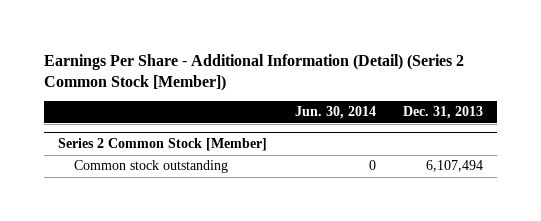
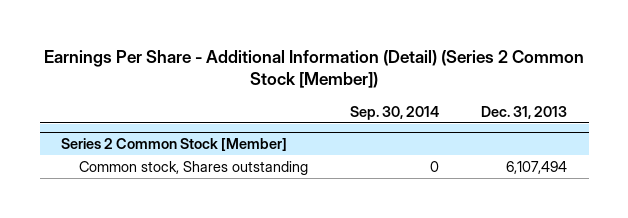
- | Jun. 30, 2014 | Dec. 31, 2013
+ | Sep. 30, 2014 | Dec. 31, 2013
@ Series 2 Common Stock [Member]
- Common stock outstanding | 0 | 6,107,494
+ Common stock, Shares outstanding | 0 | 6,107,494

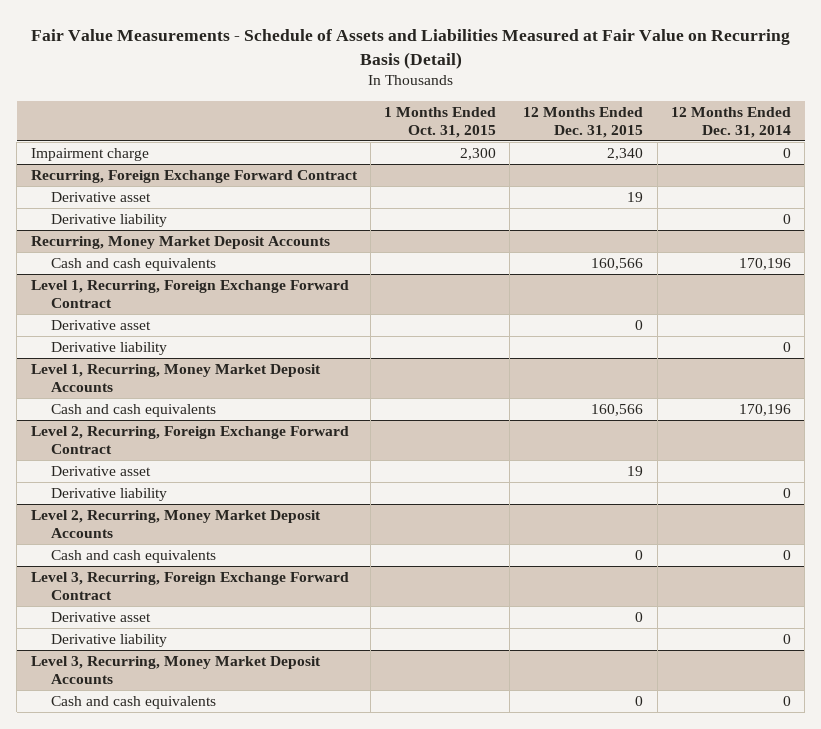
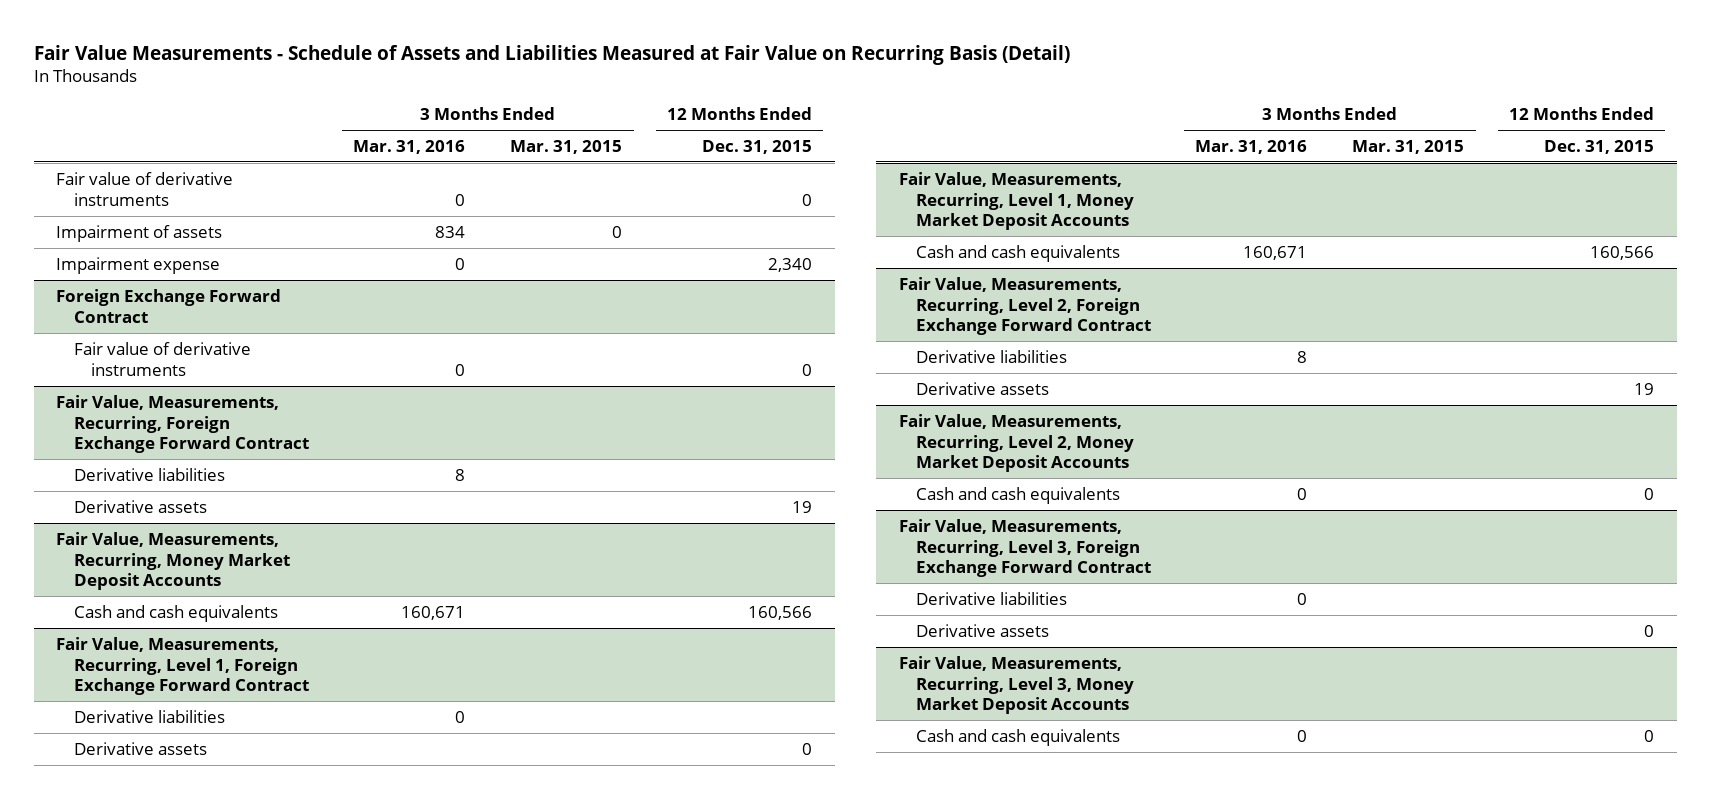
- | 1 Months Ended Oct. 31, 2015 | 12 Months Ended Dec. 31, 2015 | 12 Months Ended Dec. 31, 2014
+ | 3 Months Ended Mar. 31, 2016 | 3 Months Ended Mar. 31, 2015 | 12 Months Ended Dec. 31, 2015
- Impairment charge | 2,300 | 2,340 | 0
- Recurring, Foreign Exchange Forward Contract
- Derivative asset | | 19 |
- Derivative liability | | | 0
- Recurring, Money Market Deposit Accounts
+ Fair value of derivative instruments | 0 | | 0
+ Impairment of assets | 834 | 0 |
+ Impairment expense | 0 | | 2,340
+ Foreign Exchange Forward Contract
+ Fair value of derivative instruments | 0 | | 0
+ Fair Value, Measurements, Recurring, Foreign Exchange Forward Contract
+ Derivative liabilities | 8 | |
+ Derivative assets | | | 19
+ Fair Value, Measurements, Recurring, Money Market Deposit Accounts
- Level 1, Recurring, Foreign Exchange Forward Contract
- Derivative asset | | 0 |
- Derivative liability | | | 0
- Level 1, Recurring, Money Market Deposit Accounts
+ Fair Value, Measurements, Recurring, Level 1, Foreign Exchange Forward Contract
+ Derivative liabilities | 0 | |
+ Derivative assets | | | 0
+ Fair Value, Measurements, Recurring, Level 1, Money Market Deposit Accounts
- Level 2, Recurring, Foreign Exchange Forward Contract
- Derivative asset | | 19 |
- Derivative liability | | | 0
- Level 2, Recurring, Money Market Deposit Accounts
+ Fair Value, Measurements, Recurring, Level 2, Foreign Exchange Forward Contract
+ Derivative liabilities | 8 | |
+ Derivative assets | | | 19
+ Fair Value, Measurements, Recurring, Level 2, Money Market Deposit Accounts
- Level 3, Recurring, Foreign Exchange Forward Contract
- Derivative asset | | 0 |
- Derivative liability | | | 0
- Level 3, Recurring, Money Market Deposit Accounts
+ Fair Value, Measurements, Recurring, Level 3, Foreign Exchange Forward Contract
+ Derivative liabilities | 0 | |
+ Derivative assets | | | 0
+ Fair Value, Measurements, Recurring, Level 3, Money Market Deposit Accounts

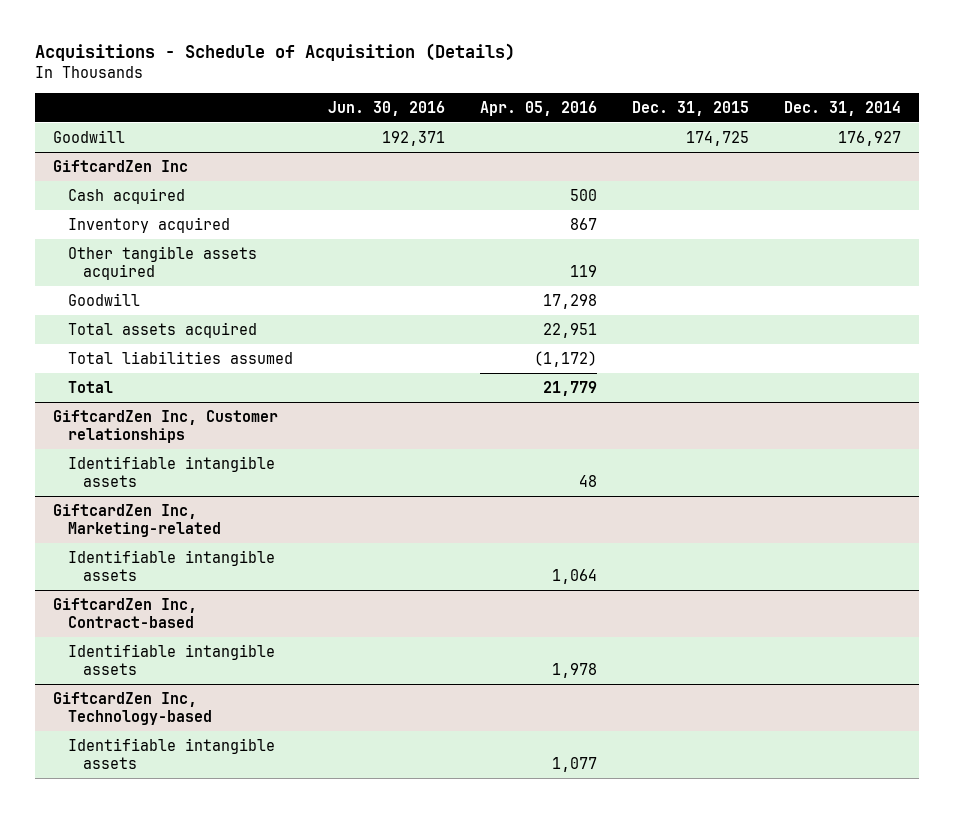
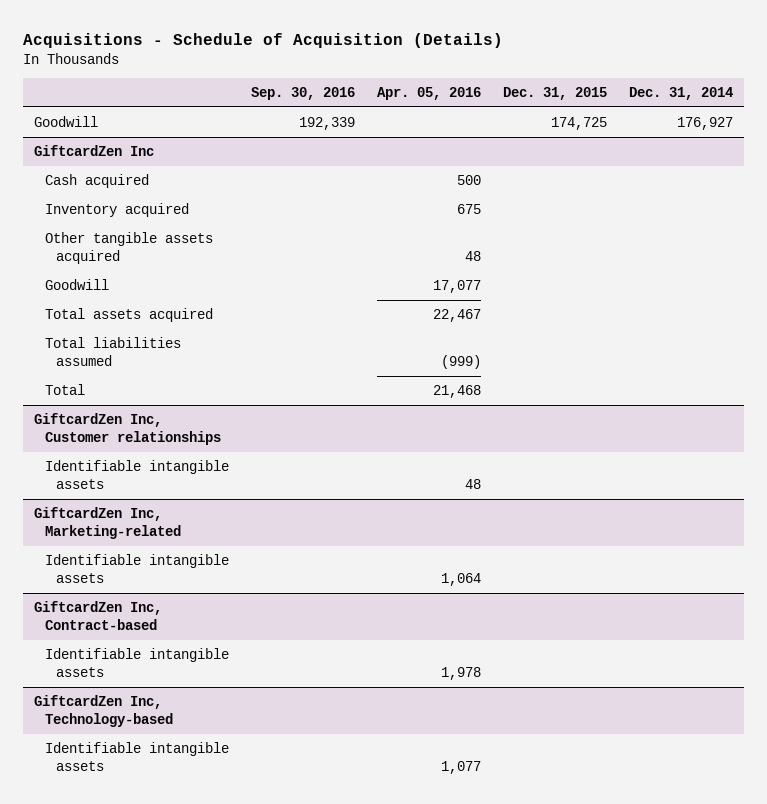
- | Jun. 30, 2016 | Apr. 05, 2016 | Dec. 31, 2015 | Dec. 31, 2014
+ | Sep. 30, 2016 | Apr. 05, 2016 | Dec. 31, 2015 | Dec. 31, 2014
@ GiftcardZen Inc
- Inventory acquired | | 867 | |
- Other tangible assets acquired | | 119 | |
- Goodwill | | 17,298 | |
- Total assets acquired | | 22,951 | |
- Total liabilities assumed | | (1,172) | |
- Total | | 21,779 | |
+ Inventory acquired | | 675 | |
+ Other tangible assets acquired | | 48 | |
+ Goodwill | | 17,077 | |
+ Total assets acquired | | 22,467 | |
+ Total liabilities assumed | | (999) | |
+ Total | | 21,468 | |

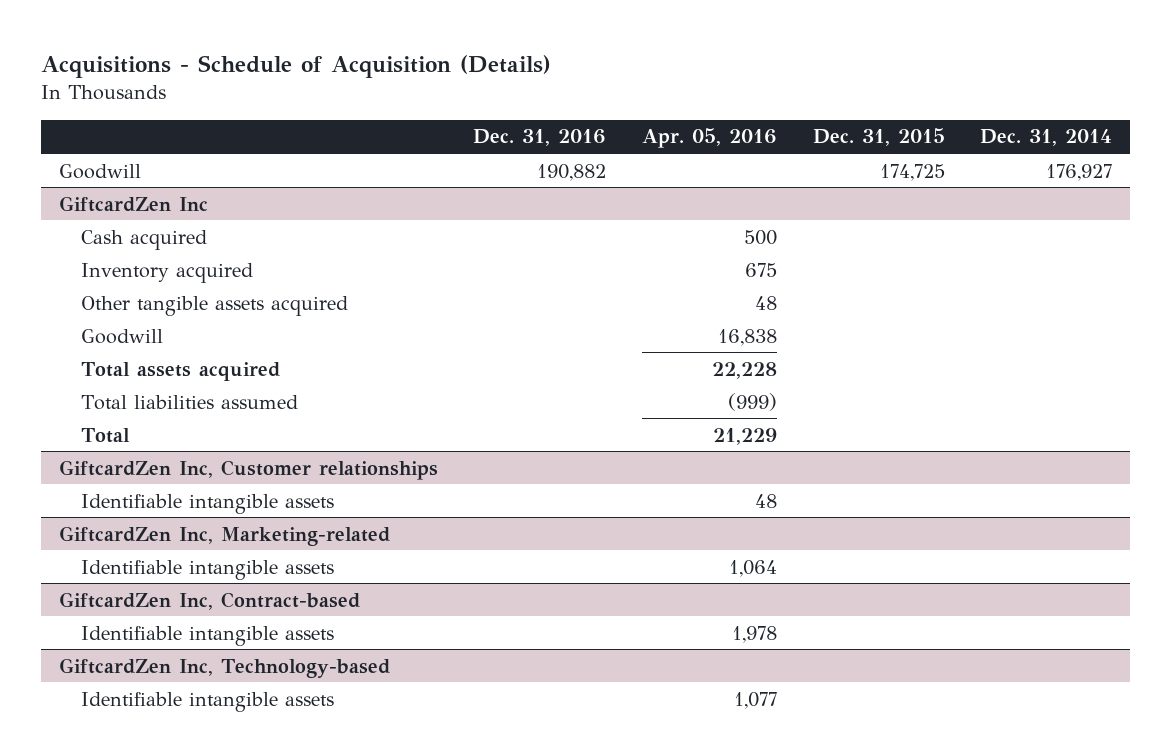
- | Sep. 30, 2016 | Apr. 05, 2016 | Dec. 31, 2015 | Dec. 31, 2014
+ | Dec. 31, 2016 | Apr. 05, 2016 | Dec. 31, 2015 | Dec. 31, 2014
@ GiftcardZen Inc
- Goodwill | | 17,077 | |
- Total assets acquired | | 22,467 | |
+ Goodwill | | 16,838 | |
+ Total assets acquired | | 22,228 | |
- Total | | 21,468 | |
+ Total | | 21,229 | |

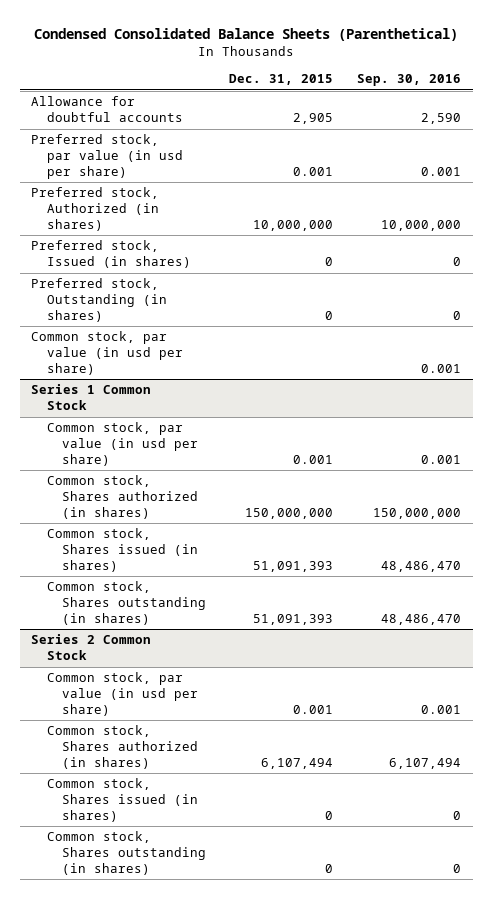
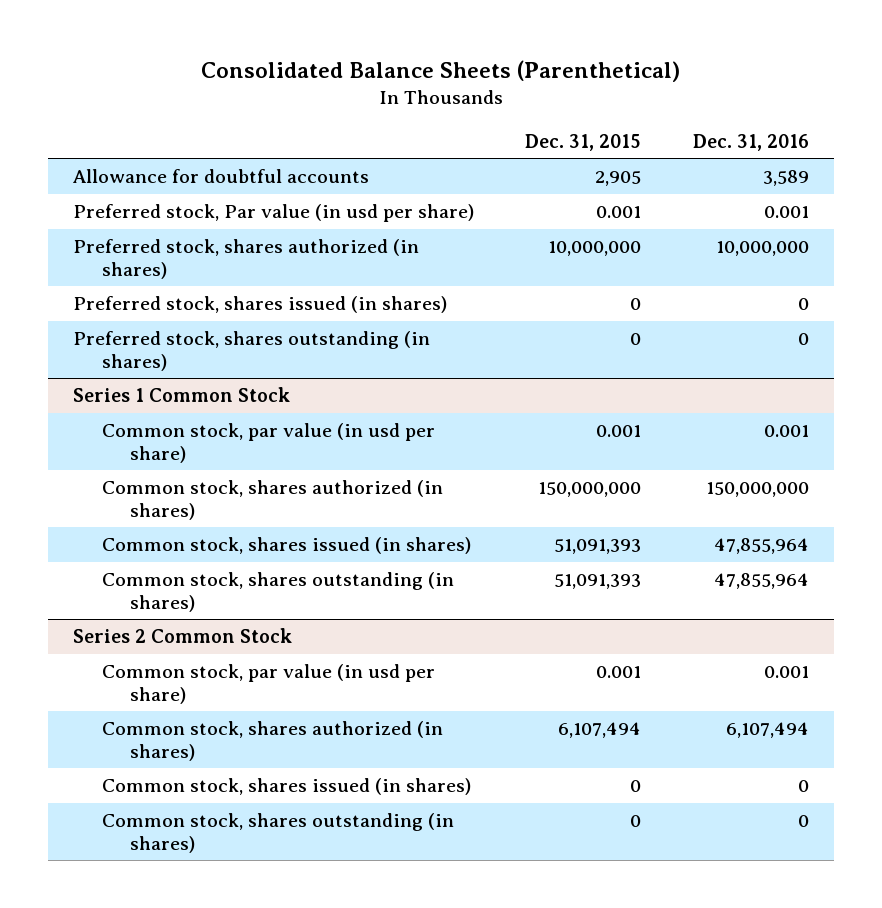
- Condensed Consolidated Balance Sheets (Parenthetical)
+ Consolidated Balance Sheets (Parenthetical)
- | Dec. 31, 2015 | Sep. 30, 2016
+ | Dec. 31, 2015 | Dec. 31, 2016
- Preferred stock, par value (in usd per share) | 0.001 | 0.001
- Preferred stock, Authorized (in shares) | 10,000,000 | 10,000,000
- Preferred stock, Issued (in shares) | 0 | 0
- Preferred stock, Outstanding (in shares) | 0 | 0
- Common stock, par value (in usd per share) | | 0.001
+ Preferred stock, Par value (in usd per share) | 0.001 | 0.001
+ Preferred stock, shares authorized (in shares) | 10,000,000 | 10,000,000
+ Preferred stock, shares issued (in shares) | 0 | 0
+ Preferred stock, shares outstanding (in shares) | 0 | 0
@ Series 1 Common Stock
- Common stock, Shares authorized (in shares) | 150,000,000 | 150,000,000
- Common stock, Shares issued (in shares) | 51,091,393 | 48,486,470
- Common stock, Shares outstanding (in shares) | 51,091,393 | 48,486,470
+ Common stock, shares authorized (in shares) | 150,000,000 | 150,000,000
+ Common stock, shares issued (in shares) | 51,091,393 | 47,855,964
+ Common stock, shares outstanding (in shares) | 51,091,393 | 47,855,964
@ Series 2 Common Stock
- Common stock, Shares authorized (in shares) | 6,107,494 | 6,107,494
- Common stock, Shares issued (in shares) | 0 | 0
- Common stock, Shares outstanding (in shares) | 0 | 0
+ Common stock, shares authorized (in shares) | 6,107,494 | 6,107,494
+ Common stock, shares issued (in shares) | 0 | 0
+ Common stock, shares outstanding (in shares) | 0 | 0

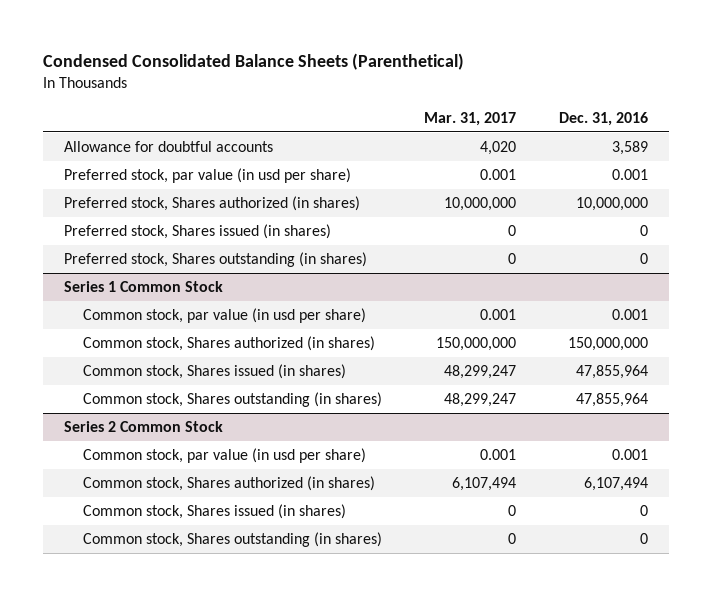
- Consolidated Balance Sheets (Parenthetical)
+ Condensed Consolidated Balance Sheets (Parenthetical)
- | Dec. 31, 2015 | Dec. 31, 2016
+ | Mar. 31, 2017 | Dec. 31, 2016
- Preferred stock, Par value (in usd per share) | 0.001 | 0.001
- Preferred stock, shares authorized (in shares) | 10,000,000 | 10,000,000
- Preferred stock, shares issued (in shares) | 0 | 0
- Preferred stock, shares outstanding (in shares) | 0 | 0
+ Preferred stock, par value (in usd per share) | 0.001 | 0.001
+ Preferred stock, Shares authorized (in shares) | 10,000,000 | 10,000,000
+ Preferred stock, Shares issued (in shares) | 0 | 0
+ Preferred stock, Shares outstanding (in shares) | 0 | 0
@ Series 1 Common Stock
- Common stock, shares authorized (in shares) | 150,000,000 | 150,000,000
- Common stock, shares issued (in shares) | 51,091,393 | 47,855,964
- Common stock, shares outstanding (in shares) | 51,091,393 | 47,855,964
+ Common stock, Shares authorized (in shares) | 150,000,000 | 150,000,000
+ Common stock, Shares issued (in shares) | 48,299,247 | 47,855,964
+ Common stock, Shares outstanding (in shares) | 48,299,247 | 47,855,964
@ Series 2 Common Stock
- Common stock, shares authorized (in shares) | 6,107,494 | 6,107,494
- Common stock, shares issued (in shares) | 0 | 0
- Common stock, shares outstanding (in shares) | 0 | 0
+ Common stock, Shares authorized (in shares) | 6,107,494 | 6,107,494
+ Common stock, Shares issued (in shares) | 0 | 0
+ Common stock, Shares outstanding (in shares) | 0 | 0

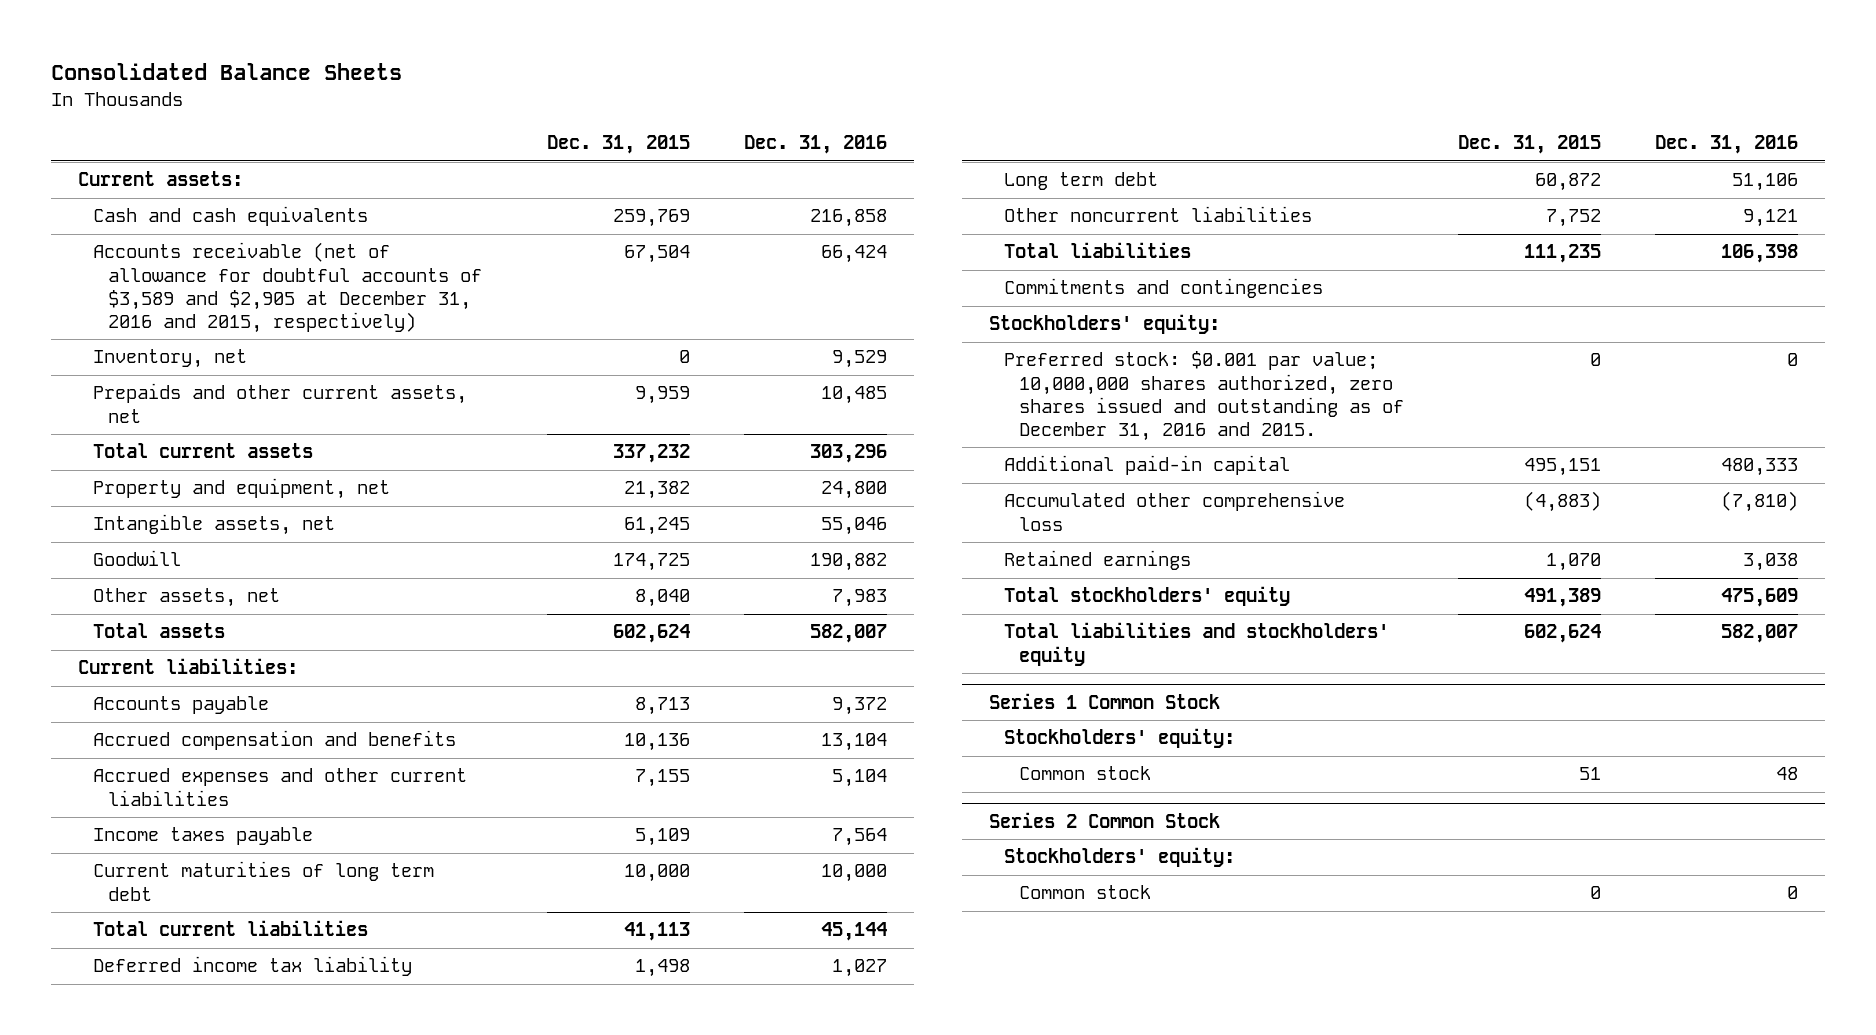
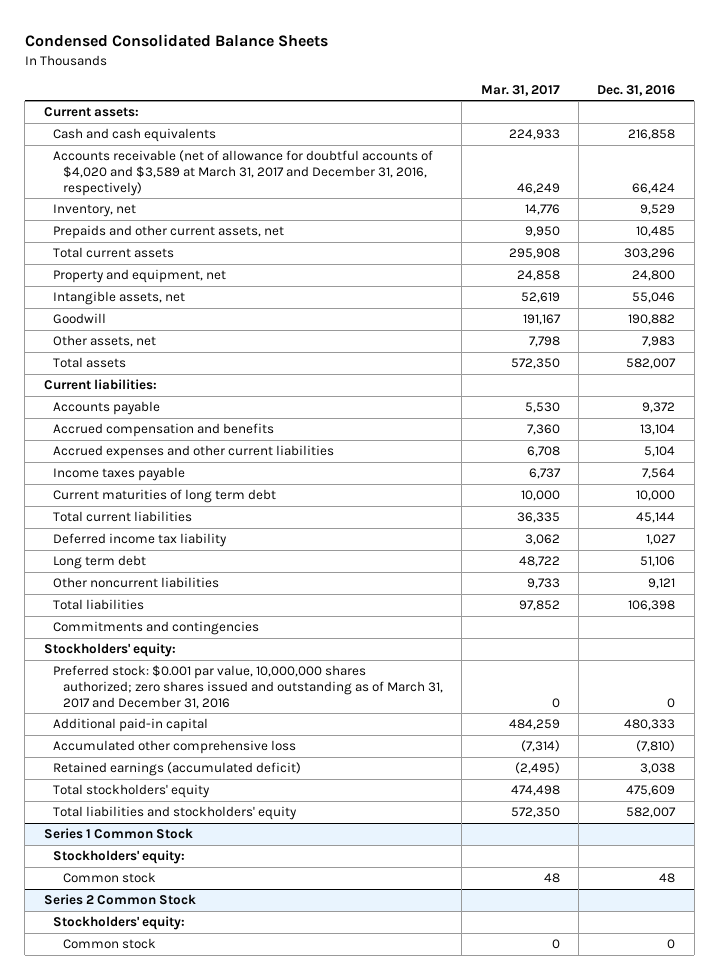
- Consolidated Balance Sheets
+ Condensed Consolidated Balance Sheets
- | Dec. 31, 2015 | Dec. 31, 2016
+ | Mar. 31, 2017 | Dec. 31, 2016
- Accounts receivable (net of allowance for doubtful accounts of $3,589 and $2,905 at December 31, 2016 and 2015, respectively) | 67,504 | 66,424
+ Accounts receivable (net of allowance for doubtful accounts of $4,020 and $3,589 at March 31, 2017 and December 31, 2016, respectively) | 46,249 | 66,424
- Preferred stock: $0.001 par value; 10,000,000 shares authorized, zero shares issued and outstanding as of December 31, 2016 and 2015. | 0 | 0
+ Preferred stock: $0.001 par value, 10,000,000 shares authorized; zero shares issued and outstanding as of March 31, 2017 and December 31, 2016 | 0 | 0
- Retained earnings | 1,070 | 3,038
+ Retained earnings (accumulated deficit) | (2,495) | 3,038

